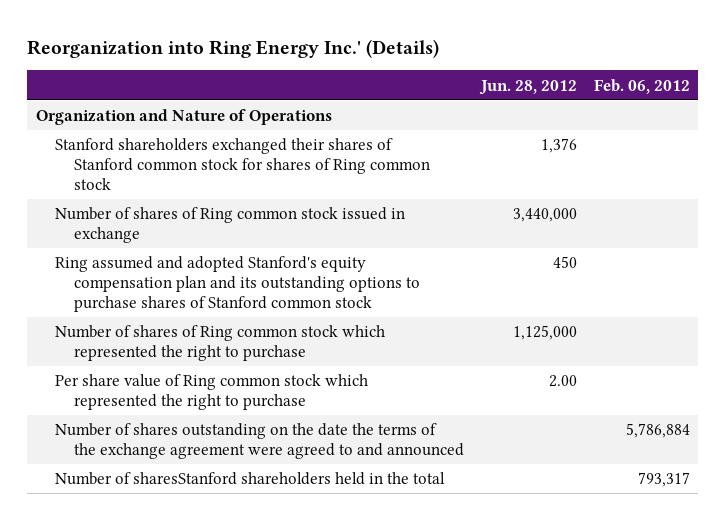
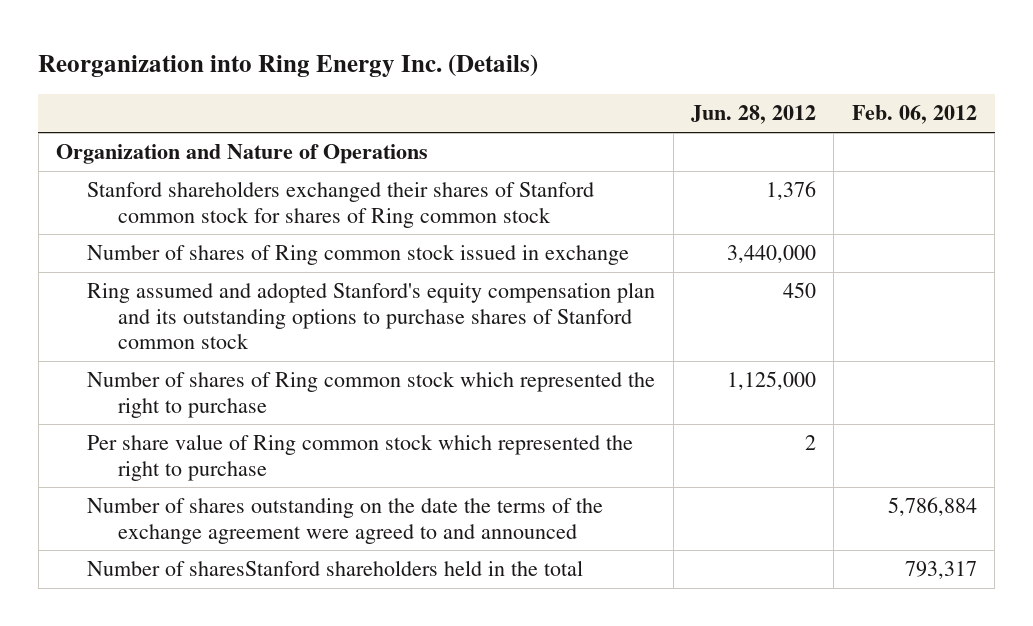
- Reorganization into Ring Energy Inc.' (Details)
+ Reorganization into Ring Energy Inc. (Details)
- Per share value of Ring common stock which represented the right to purchase | 2.00 |
+ Per share value of Ring common stock which represented the right to purchase | 2 |

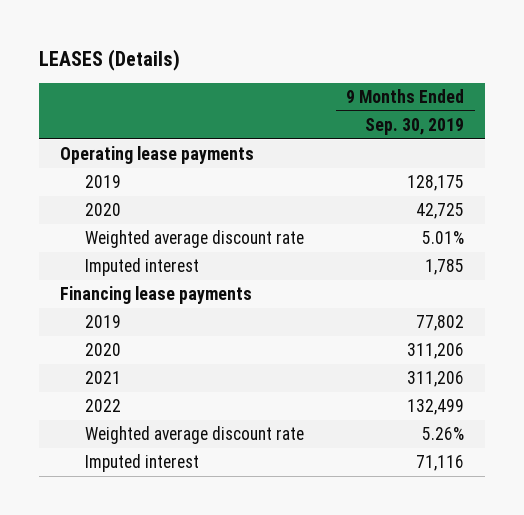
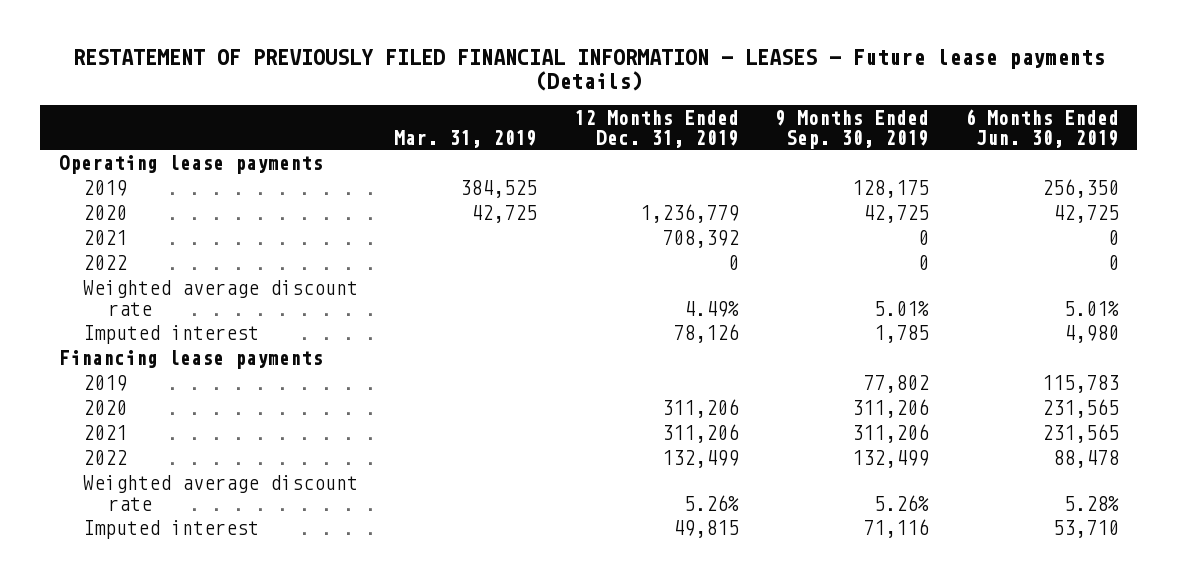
- LEASES (Details)
+ RESTATEMENT OF PREVIOUSLY FILED FINANCIAL INFORMATION - LEASES - Future lease payments (Details)
- | 9 Months Ended Sep. 30, 2019
+ | Mar. 31, 2019 | 12 Months Ended Dec. 31, 2019 | 9 Months Ended Sep. 30, 2019 | 6 Months Ended Jun. 30, 2019
+ 2021 | | 708,392 | 0 | 0
+ 2022 | | 0 | 0 | 0

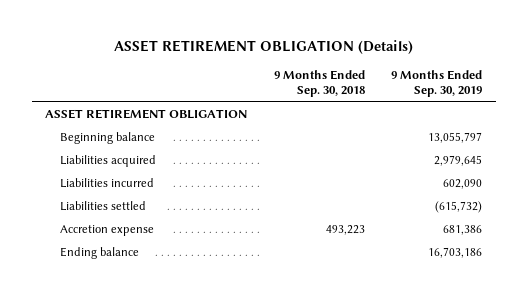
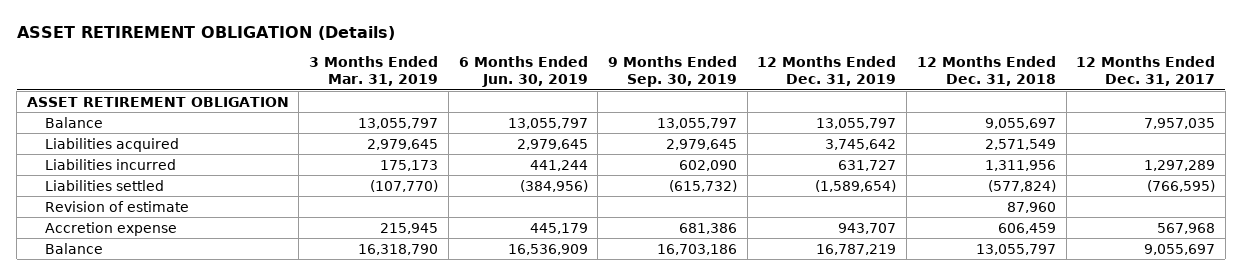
- | 9 Months Ended Sep. 30, 2018 | 9 Months Ended Sep. 30, 2019
+ | 3 Months Ended Mar. 31, 2019 | 6 Months Ended Jun. 30, 2019 | 9 Months Ended Sep. 30, 2019 | 12 Months Ended Dec. 31, 2019 | 12 Months Ended Dec. 31, 2018 | 12 Months Ended Dec. 31, 2017
- Beginning balance | | 13,055,797
+ Balance | 13,055,797 | 13,055,797 | 13,055,797 | 13,055,797 | 9,055,697 | 7,957,035
+ Revision of estimate | | | | | 87,960 |
- Ending balance | | 16,703,186
+ Balance | 16,318,790 | 16,536,909 | 16,703,186 | 16,787,219 | 13,055,797 | 9,055,697

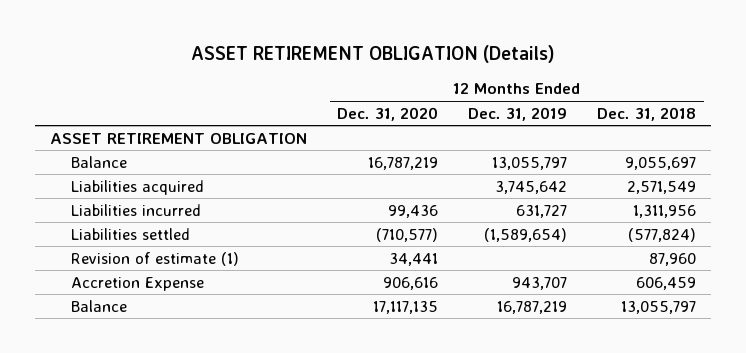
- | 3 Months Ended Mar. 31, 2019 | 6 Months Ended Jun. 30, 2019 | 9 Months Ended Sep. 30, 2019 | 12 Months Ended Dec. 31, 2019 | 12 Months Ended Dec. 31, 2018 | 12 Months Ended Dec. 31, 2017
+ | 12 Months Ended Dec. 31, 2020 | 12 Months Ended Dec. 31, 2019 | 12 Months Ended Dec. 31, 2018
- Revision of estimate | | | | | 87,960 |
- Accretion expense | 215,945 | 445,179 | 681,386 | 943,707 | 606,459 | 567,968
+ Revision of estimate (1) | 34,441 | | 87,960
+ Accretion Expense | 906,616 | 943,707 | 606,459

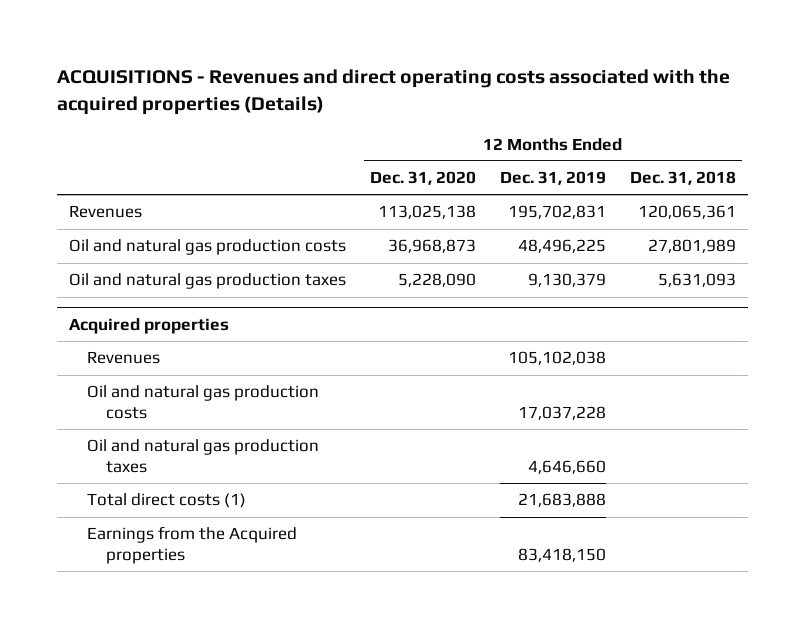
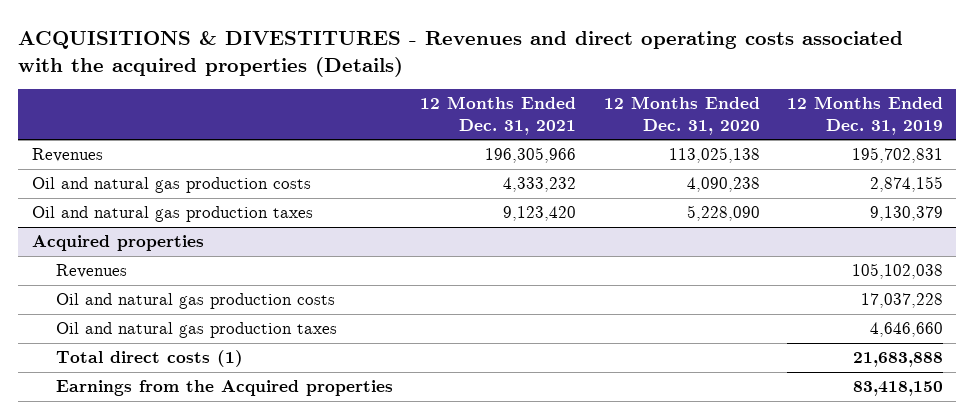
- ACQUISITIONS - Revenues and direct operating costs associated with the acquired properties (Details)
+ ACQUISITIONS & DIVESTITURES - Revenues and direct operating costs associated with the acquired properties (Details)
- | 12 Months Ended Dec. 31, 2020 | 12 Months Ended Dec. 31, 2019 | 12 Months Ended Dec. 31, 2018
+ | 12 Months Ended Dec. 31, 2021 | 12 Months Ended Dec. 31, 2020 | 12 Months Ended Dec. 31, 2019
- Oil and natural gas production costs | 36,968,873 | 48,496,225 | 27,801,989
+ Oil and natural gas production costs | 4,333,232 | 4,090,238 | 2,874,155

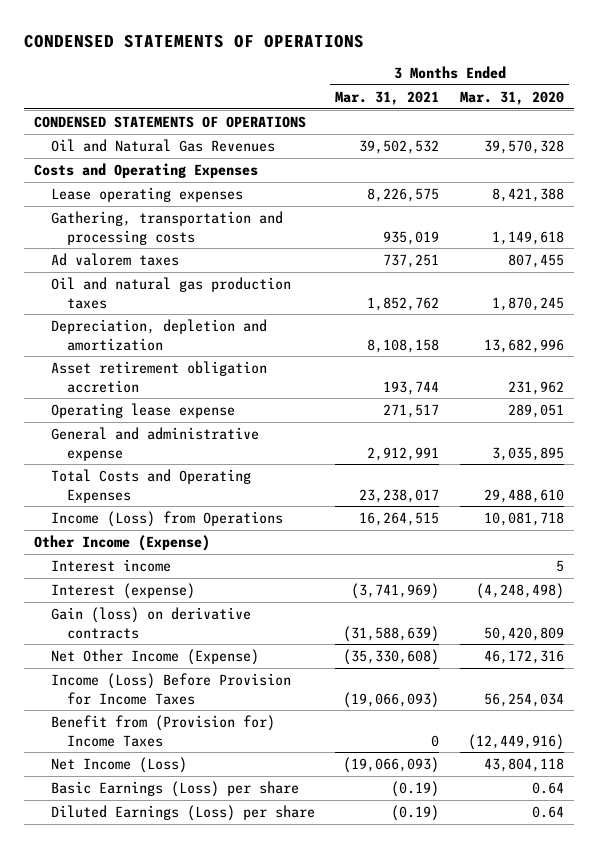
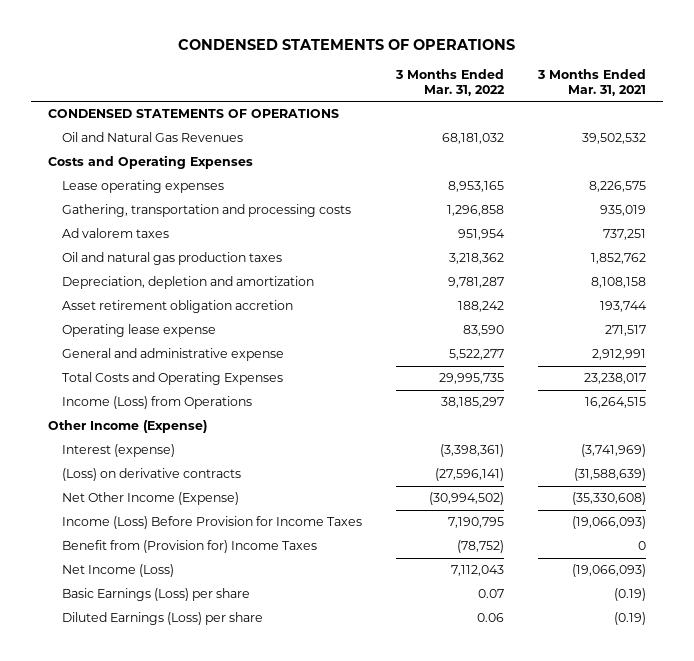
- | 3 Months Ended Mar. 31, 2021 | 3 Months Ended Mar. 31, 2020
+ | 3 Months Ended Mar. 31, 2022 | 3 Months Ended Mar. 31, 2021
- Interest income | | 5
- Gain (loss) on derivative contracts | (31,588,639) | 50,420,809
+ (Loss) on derivative contracts | (27,596,141) | (31,588,639)

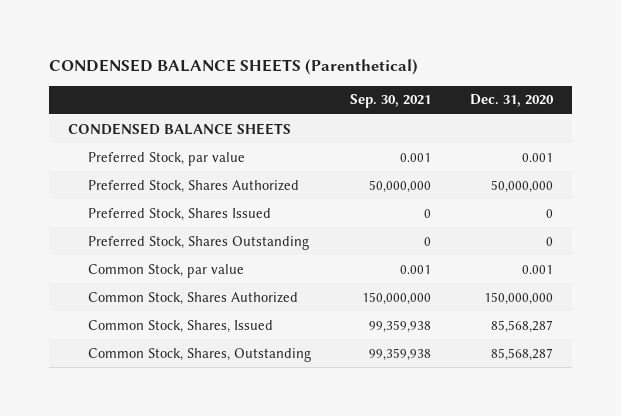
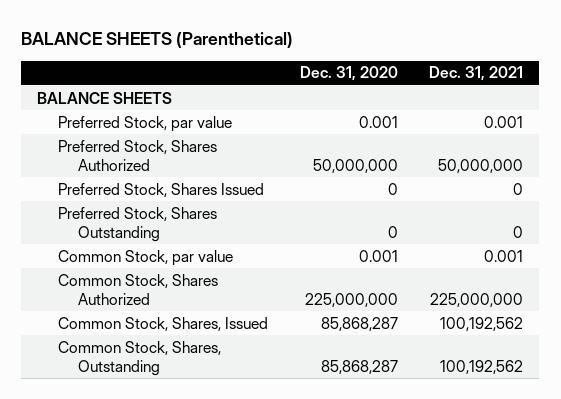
- CONDENSED BALANCE SHEETS (Parenthetical)
+ BALANCE SHEETS (Parenthetical)
- | Sep. 30, 2021 | Dec. 31, 2020
+ | Dec. 31, 2020 | Dec. 31, 2021
- CONDENSED BALANCE SHEETS
+ BALANCE SHEETS
- Common Stock, Shares Authorized | 150,000,000 | 150,000,000
- Common Stock, Shares, Issued | 99,359,938 | 85,568,287
- Common Stock, Shares, Outstanding | 99,359,938 | 85,568,287
+ Common Stock, Shares Authorized | 225,000,000 | 225,000,000
+ Common Stock, Shares, Issued | 85,868,287 | 100,192,562
+ Common Stock, Shares, Outstanding | 85,868,287 | 100,192,562

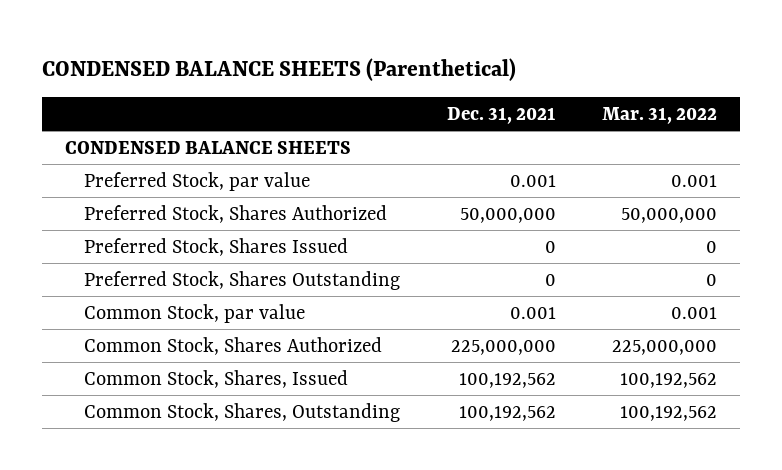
- BALANCE SHEETS (Parenthetical)
+ CONDENSED BALANCE SHEETS (Parenthetical)
- | Dec. 31, 2020 | Dec. 31, 2021
+ | Dec. 31, 2021 | Mar. 31, 2022
- BALANCE SHEETS
+ CONDENSED BALANCE SHEETS

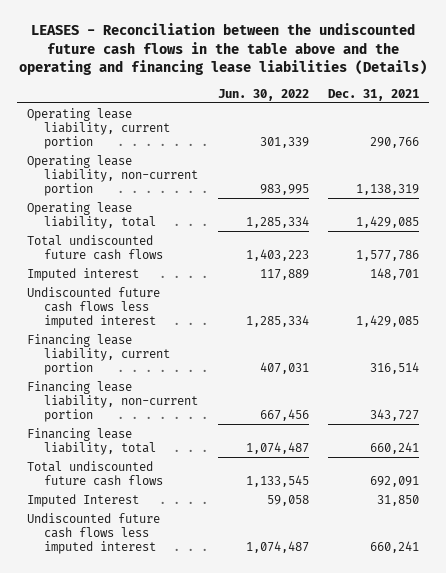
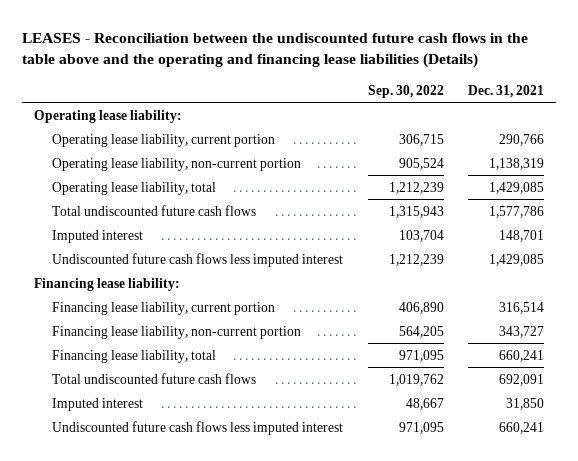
- | Jun. 30, 2022 | Dec. 31, 2021
+ | Sep. 30, 2022 | Dec. 31, 2021
+ Operating lease liability:
+ Financing lease liability:
- Imputed Interest | 59,058 | 31,850
+ Imputed interest | 48,667 | 31,850

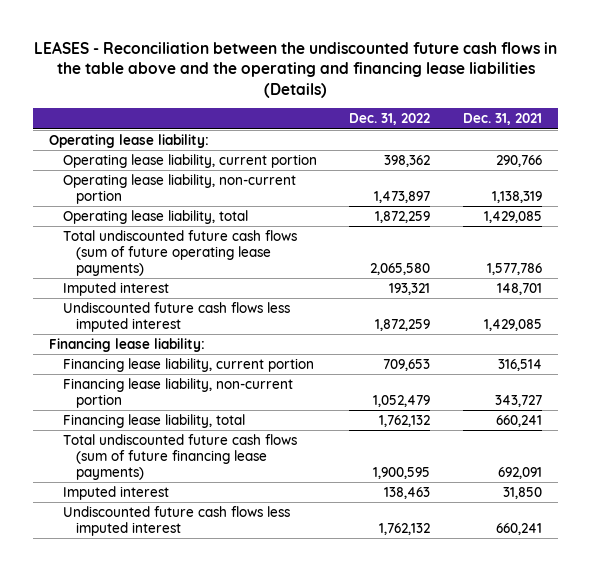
- | Sep. 30, 2022 | Dec. 31, 2021
+ | Dec. 31, 2022 | Dec. 31, 2021
- Total undiscounted future cash flows | 1,315,943 | 1,577,786
+ Total undiscounted future cash flows (sum of future operating lease payments) | 2,065,580 | 1,577,786
- Total undiscounted future cash flows | 1,019,762 | 692,091
+ Total undiscounted future cash flows (sum of future financing lease payments) | 1,900,595 | 692,091

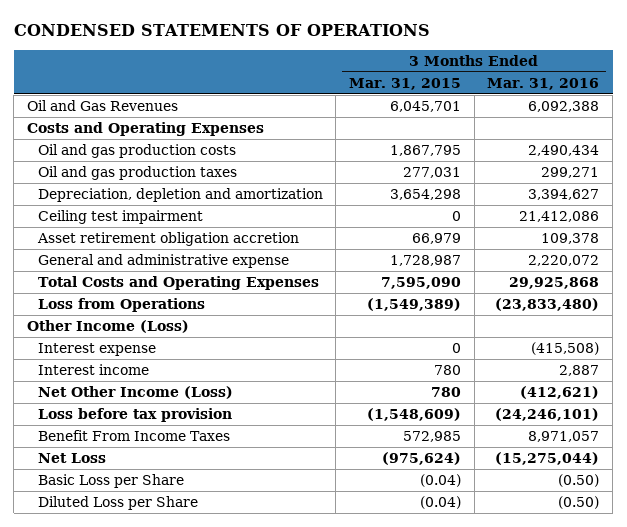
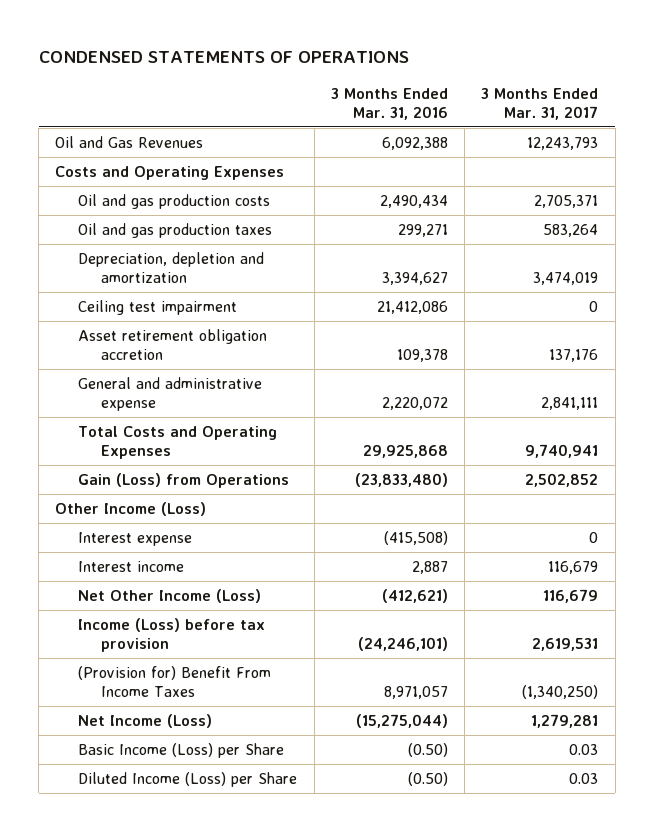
- | 3 Months Ended Mar. 31, 2015 | 3 Months Ended Mar. 31, 2016
+ | 3 Months Ended Mar. 31, 2016 | 3 Months Ended Mar. 31, 2017
- Loss from Operations | (1,549,389) | (23,833,480)
+ Gain (Loss) from Operations | (23,833,480) | 2,502,852
- Loss before tax provision | (1,548,609) | (24,246,101)
- Benefit From Income Taxes | 572,985 | 8,971,057
- Net Loss | (975,624) | (15,275,044)
- Basic Loss per Share | (0.04) | (0.50)
- Diluted Loss per Share | (0.04) | (0.50)
+ Income (Loss) before tax provision | (24,246,101) | 2,619,531
+ (Provision for) Benefit From Income Taxes | 8,971,057 | (1,340,250)
+ Net Income (Loss) | (15,275,044) | 1,279,281
+ Basic Income (Loss) per Share | (0.50) | 0.03
+ Diluted Income (Loss) per Share | (0.50) | 0.03

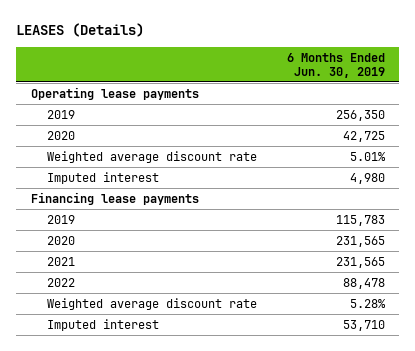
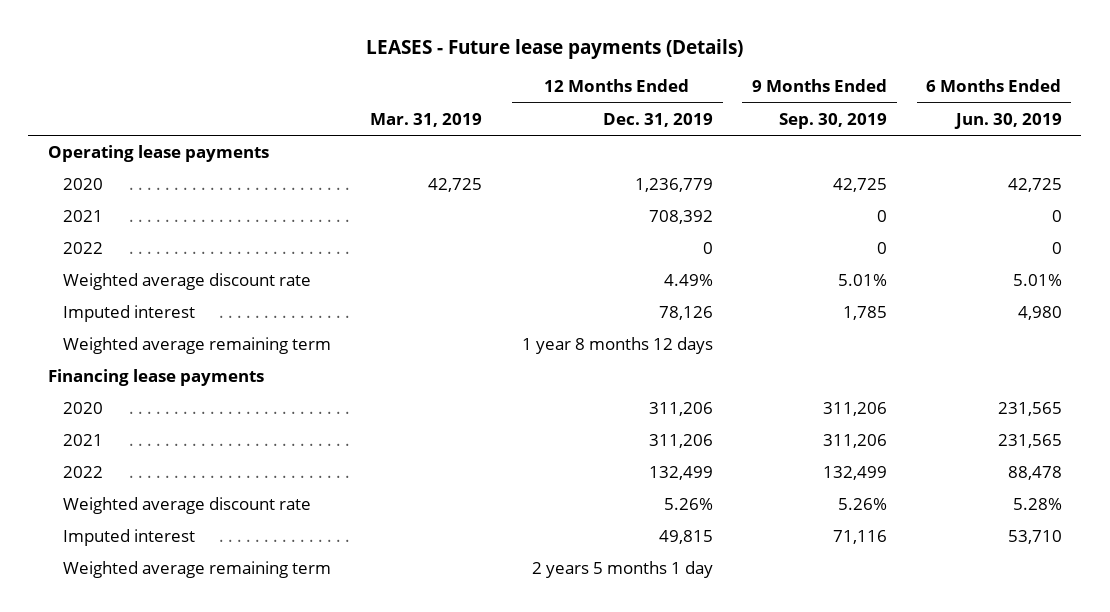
- LEASES (Details)
+ LEASES - Future lease payments (Details)
- | 6 Months Ended Jun. 30, 2019
+ | Mar. 31, 2019 | 12 Months Ended Dec. 31, 2019 | 9 Months Ended Sep. 30, 2019 | 6 Months Ended Jun. 30, 2019
- 2019 | 256,350
+ 2021 | | 708,392 | 0 | 0
+ 2022 | | 0 | 0 | 0
+ Weighted average remaining term | | 1 year 8 months 12 days | |
- 2019 | 115,783
+ Weighted average remaining term | | 2 years 5 months 1 day | |

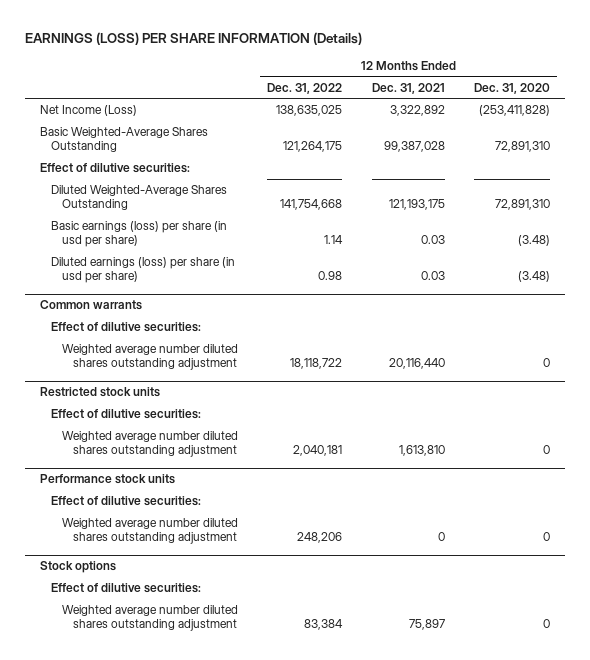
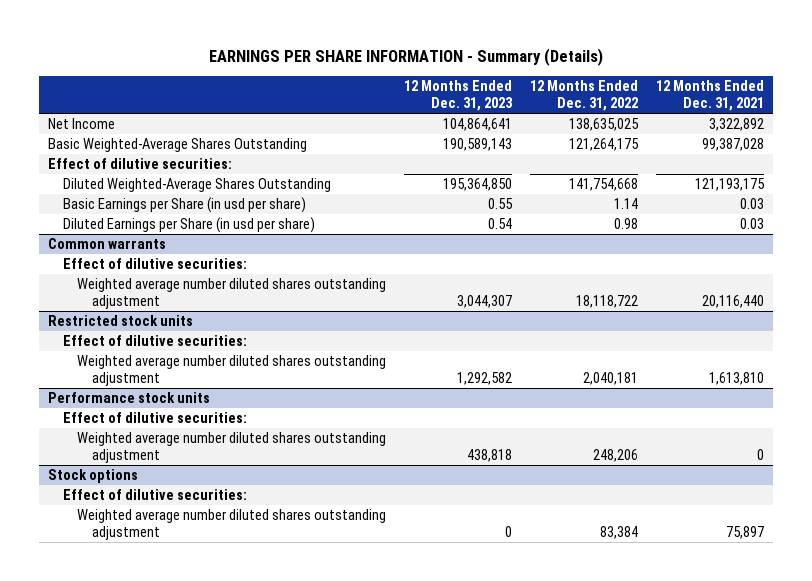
- EARNINGS (LOSS) PER SHARE INFORMATION (Details)
+ EARNINGS PER SHARE INFORMATION - Summary (Details)
- | 12 Months Ended Dec. 31, 2022 | 12 Months Ended Dec. 31, 2021 | 12 Months Ended Dec. 31, 2020
+ | 12 Months Ended Dec. 31, 2023 | 12 Months Ended Dec. 31, 2022 | 12 Months Ended Dec. 31, 2021
- Net Income (Loss) | 138,635,025 | 3,322,892 | (253,411,828)
+ Net Income | 104,864,641 | 138,635,025 | 3,322,892
- Basic earnings (loss) per share (in usd per share) | 1.14 | 0.03 | (3.48)
- Diluted earnings (loss) per share (in usd per share) | 0.98 | 0.03 | (3.48)
+ Basic Earnings per Share (in usd per share) | 0.55 | 1.14 | 0.03
+ Diluted Earnings per Share (in usd per share) | 0.54 | 0.98 | 0.03

